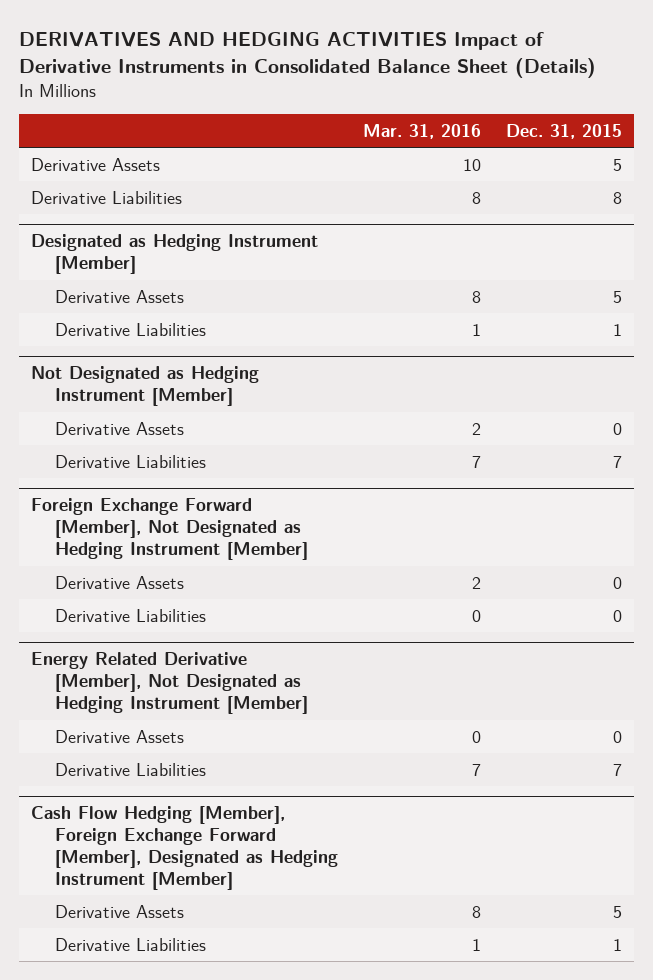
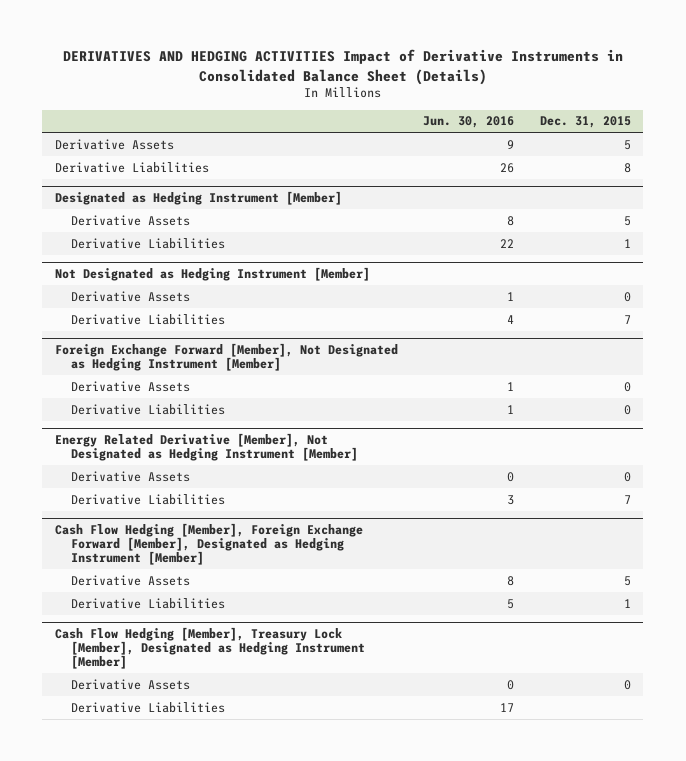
- | Mar. 31, 2016 | Dec. 31, 2015
+ | Jun. 30, 2016 | Dec. 31, 2015
+ Cash Flow Hedging [Member], Treasury Lock [Member], Designated as Hedging Instrument [Member]
+ Derivative Assets | 0 | 0
+ Derivative Liabilities | 17 |

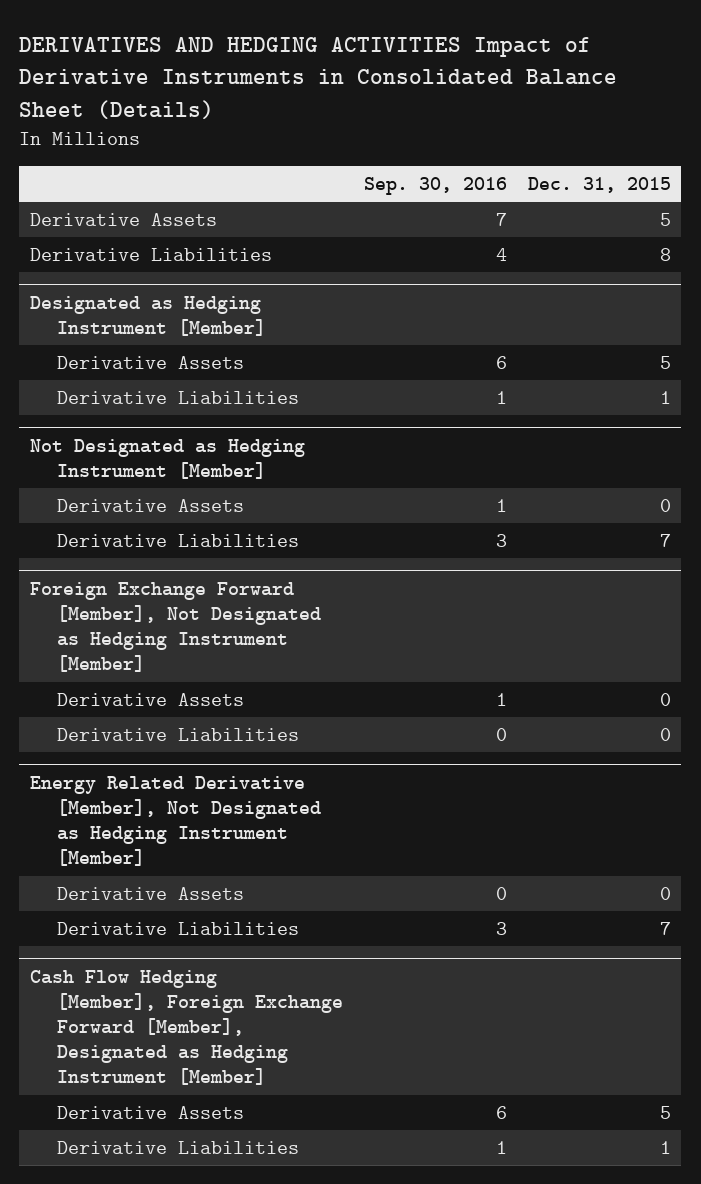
- | Jun. 30, 2016 | Dec. 31, 2015
+ | Sep. 30, 2016 | Dec. 31, 2015
- Cash Flow Hedging [Member], Treasury Lock [Member], Designated as Hedging Instrument [Member]
- Derivative Assets | 0 | 0
- Derivative Liabilities | 17 |

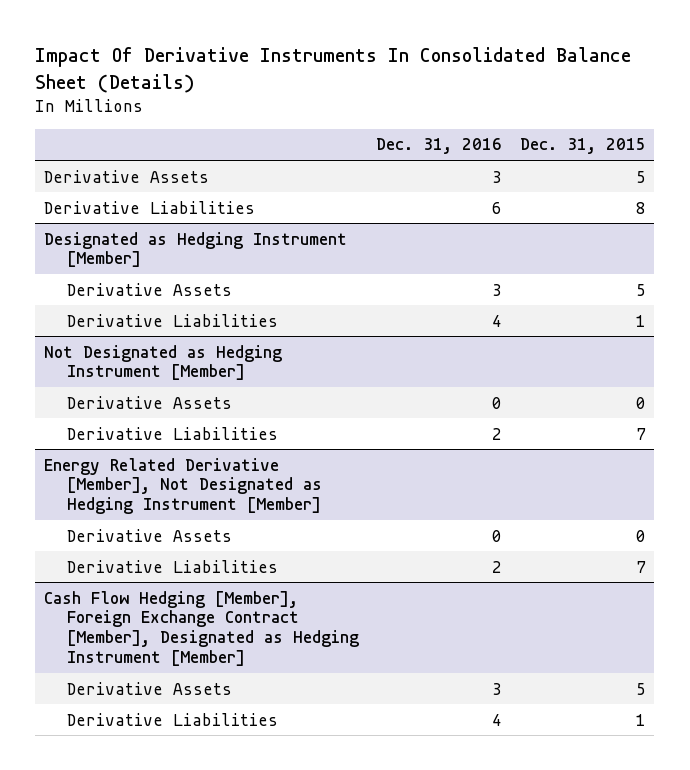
- DERIVATIVES AND HEDGING ACTIVITIES Impact of Derivative Instruments in Consolidated Balance Sheet (Details)
+ Impact Of Derivative Instruments In Consolidated Balance Sheet (Details)
- | Sep. 30, 2016 | Dec. 31, 2015
+ | Dec. 31, 2016 | Dec. 31, 2015
- Foreign Exchange Forward [Member], Not Designated as Hedging Instrument [Member]
- Derivative Assets | 1 | 0
- Derivative Liabilities | 0 | 0
- Cash Flow Hedging [Member], Foreign Exchange Forward [Member], Designated as Hedging Instrument [Member]
+ Cash Flow Hedging [Member], Foreign Exchange Contract [Member], Designated as Hedging Instrument [Member]

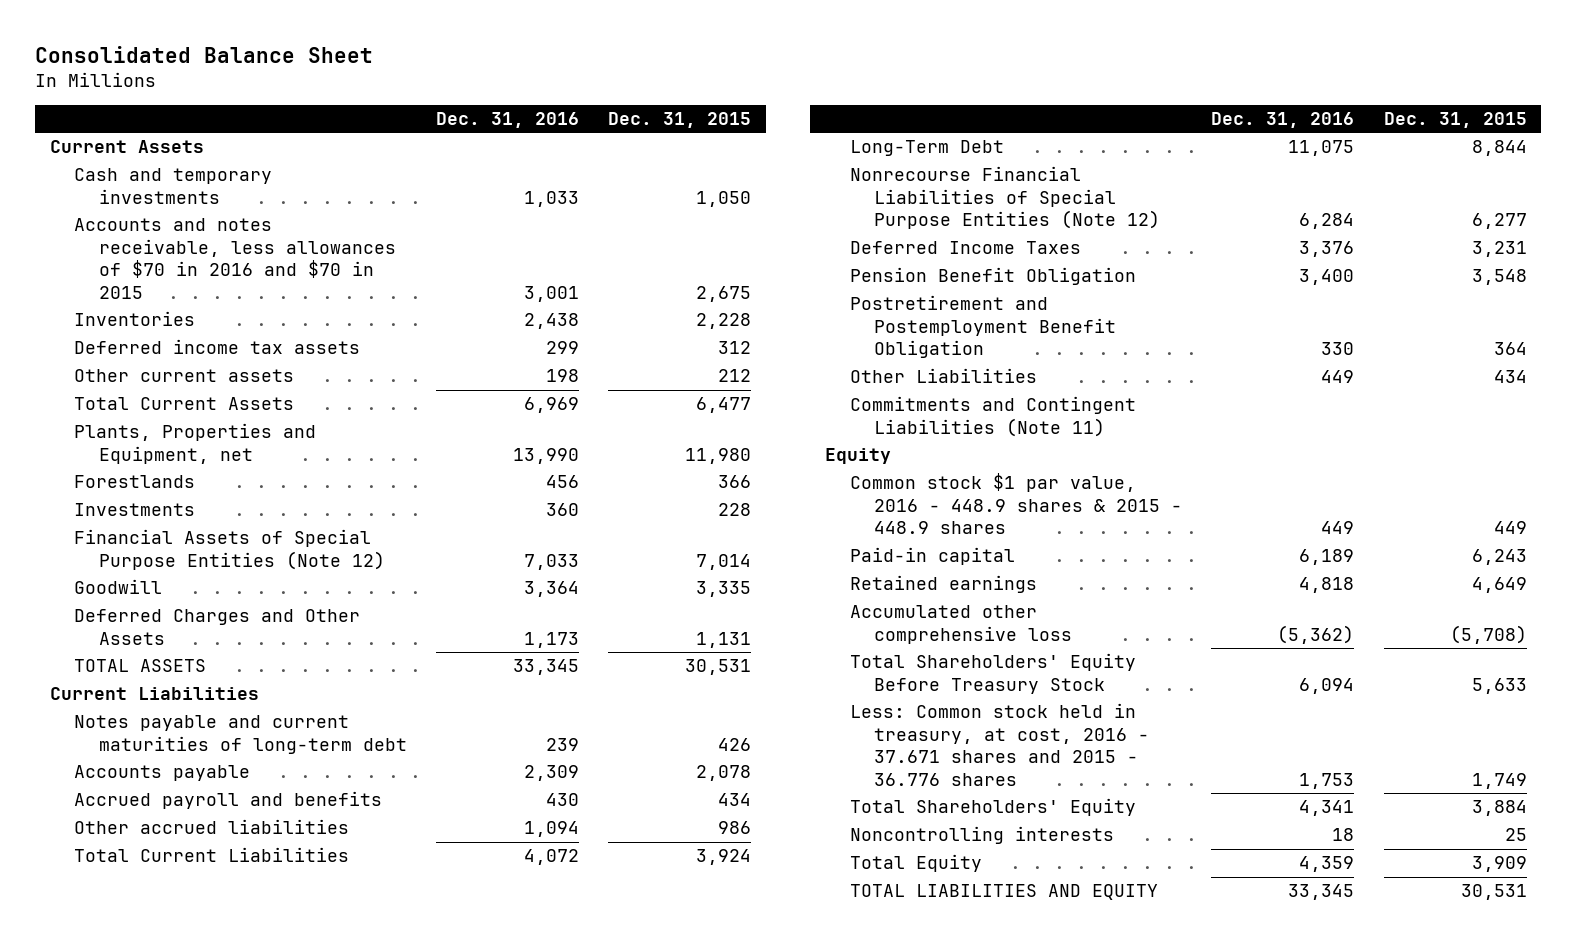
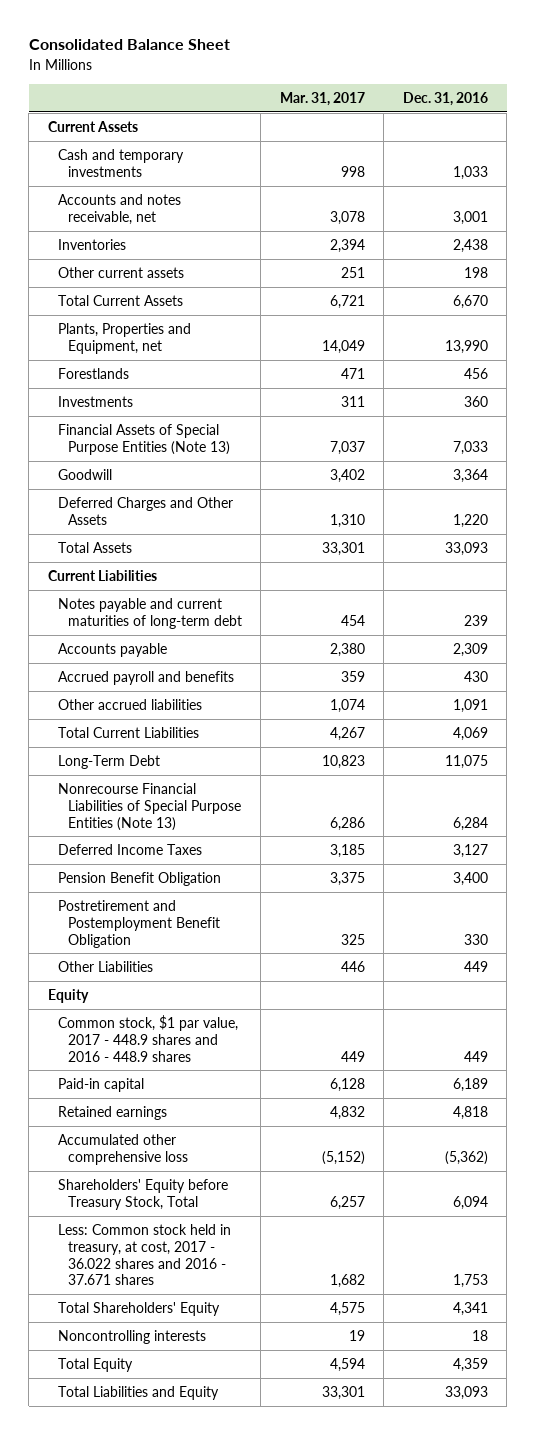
- | Dec. 31, 2016 | Dec. 31, 2015
+ | Mar. 31, 2017 | Dec. 31, 2016
- Accounts and notes receivable, less allowances of $70 in 2016 and $70 in 2015 | 3,001 | 2,675
+ Accounts and notes receivable, net | 3,078 | 3,001
- Deferred income tax assets | 299 | 312
- Total Current Assets | 6,969 | 6,477
+ Total Current Assets | 6,721 | 6,670
- Financial Assets of Special Purpose Entities (Note 12) | 7,033 | 7,014
+ Financial Assets of Special Purpose Entities (Note 13) | 7,037 | 7,033
- Deferred Charges and Other Assets | 1,173 | 1,131
- TOTAL ASSETS | 33,345 | 30,531
+ Deferred Charges and Other Assets | 1,310 | 1,220
+ Total Assets | 33,301 | 33,093
- Other accrued liabilities | 1,094 | 986
- Total Current Liabilities | 4,072 | 3,924
+ Other accrued liabilities | 1,074 | 1,091
+ Total Current Liabilities | 4,267 | 4,069
- Nonrecourse Financial Liabilities of Special Purpose Entities (Note 12) | 6,284 | 6,277
- Deferred Income Taxes | 3,376 | 3,231
+ Nonrecourse Financial Liabilities of Special Purpose Entities (Note 13) | 6,286 | 6,284
+ Deferred Income Taxes | 3,185 | 3,127
- Commitments and Contingent Liabilities (Note 11)
- Common stock $1 par value, 2016 - 448.9 shares & 2015 - 448.9 shares | 449 | 449
+ Common stock, $1 par value, 2017 - 448.9 shares and 2016 - 448.9 shares | 449 | 449
- Total Shareholders' Equity Before Treasury Stock | 6,094 | 5,633
- Less: Common stock held in treasury, at cost, 2016 - 37.671 shares and 2015 - 36.776 shares | 1,753 | 1,749
+ Shareholders' Equity before Treasury Stock, Total | 6,257 | 6,094
+ Less: Common stock held in treasury, at cost, 2017 - 36.022 shares and 2016 - 37.671 shares | 1,682 | 1,753
- TOTAL LIABILITIES AND EQUITY | 33,345 | 30,531
+ Total Liabilities and Equity | 33,301 | 33,093

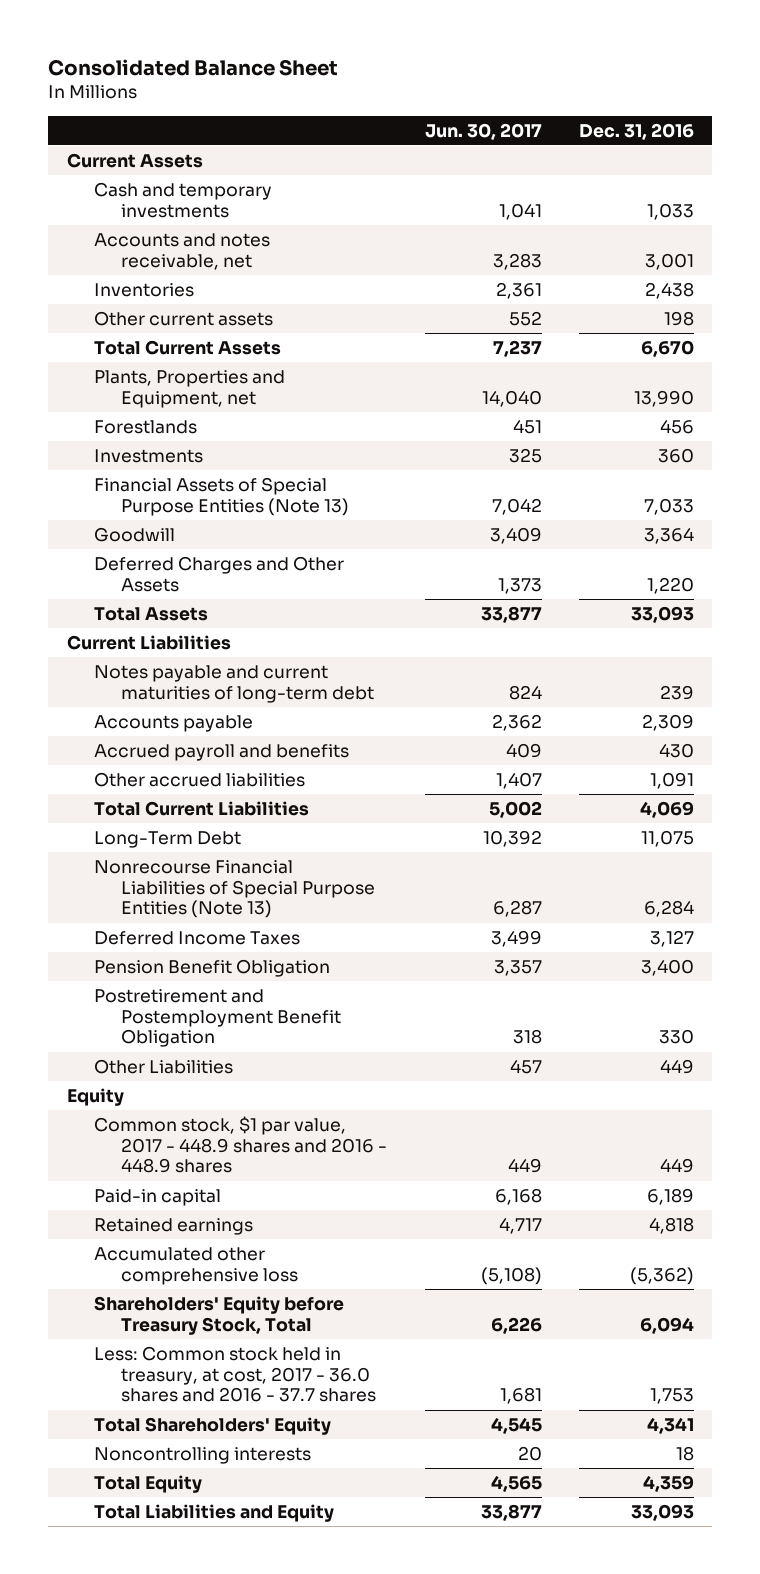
- | Mar. 31, 2017 | Dec. 31, 2016
+ | Jun. 30, 2017 | Dec. 31, 2016
- Less: Common stock held in treasury, at cost, 2017 - 36.022 shares and 2016 - 37.671 shares | 1,682 | 1,753
+ Less: Common stock held in treasury, at cost, 2017 - 36.0 shares and 2016 - 37.7 shares | 1,681 | 1,753

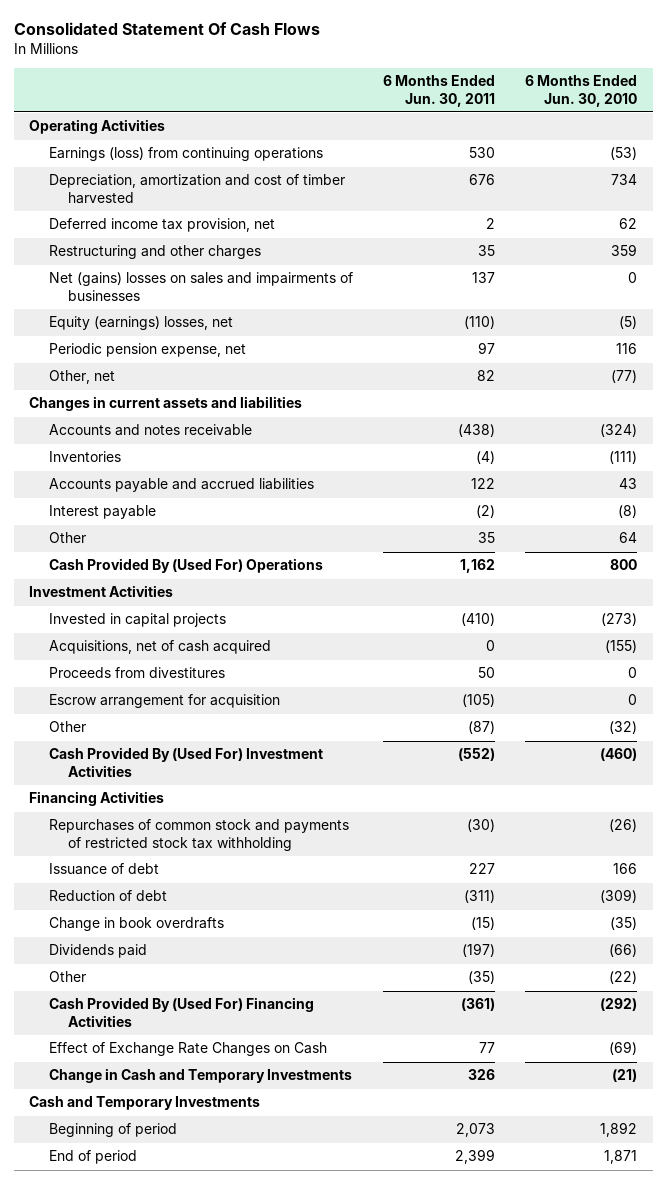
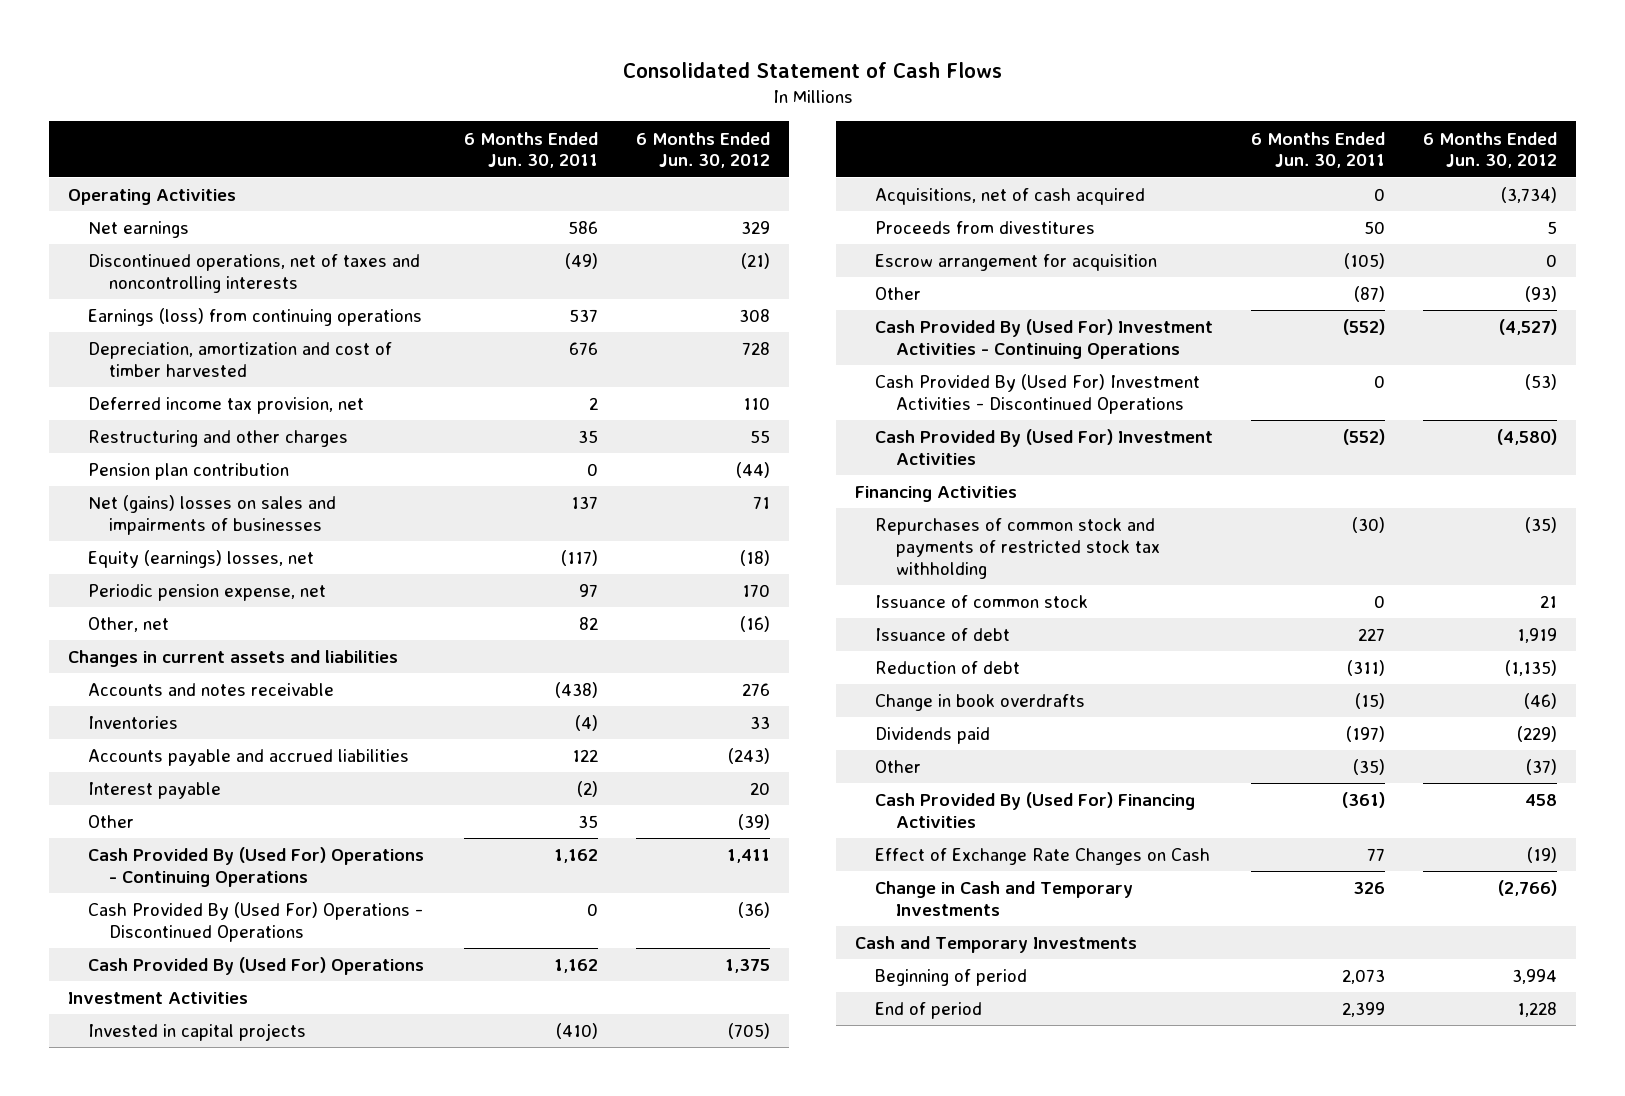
- Consolidated Statement Of Cash Flows
+ Consolidated Statement of Cash Flows
- | 6 Months Ended Jun. 30, 2011 | 6 Months Ended Jun. 30, 2010
+ | 6 Months Ended Jun. 30, 2011 | 6 Months Ended Jun. 30, 2012
- Earnings (loss) from continuing operations | 530 | (53)
+ Net earnings | 586 | 329
+ Discontinued operations, net of taxes and noncontrolling interests | (49) | (21)
+ Earnings (loss) from continuing operations | 537 | 308
+ Pension plan contribution | 0 | (44)
- Equity (earnings) losses, net | (110) | (5)
+ Equity (earnings) losses, net | (117) | (18)
+ Cash Provided By (Used For) Operations - Continuing Operations | 1,162 | 1,411
+ Cash Provided By (Used For) Operations - Discontinued Operations | 0 | (36)
+ Cash Provided By (Used For) Investment Activities - Continuing Operations | (552) | (4,527)
+ Cash Provided By (Used For) Investment Activities - Discontinued Operations | 0 | (53)
+ Issuance of common stock | 0 | 21

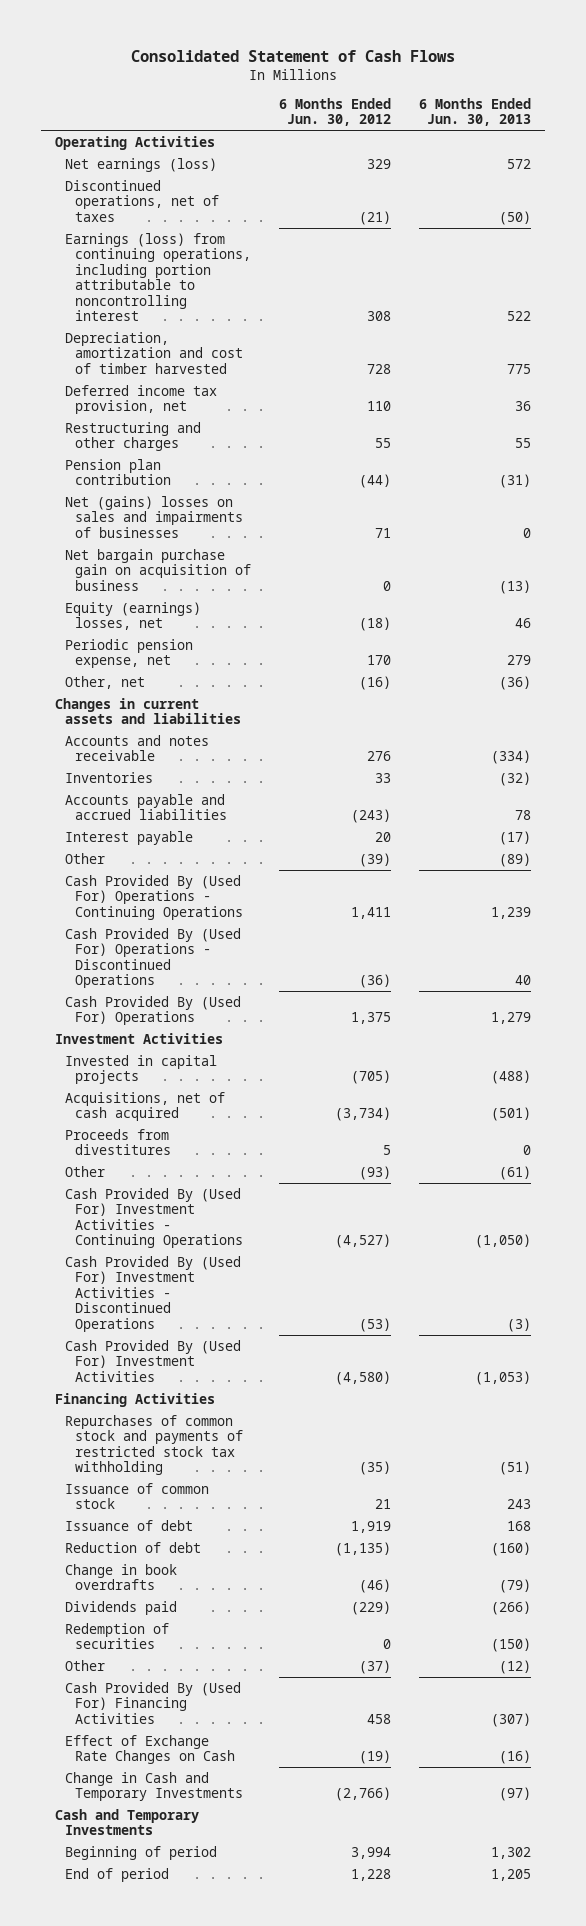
- | 6 Months Ended Jun. 30, 2011 | 6 Months Ended Jun. 30, 2012
+ | 6 Months Ended Jun. 30, 2012 | 6 Months Ended Jun. 30, 2013
- Net earnings | 586 | 329
- Discontinued operations, net of taxes and noncontrolling interests | (49) | (21)
- Earnings (loss) from continuing operations | 537 | 308
+ Net earnings (loss) | 329 | 572
+ Discontinued operations, net of taxes | (21) | (50)
+ Earnings (loss) from continuing operations, including portion attributable to noncontrolling interest | 308 | 522
+ Net bargain purchase gain on acquisition of business | 0 | (13)
- Escrow arrangement for acquisition | (105) | 0
+ Redemption of securities | 0 | (150)

